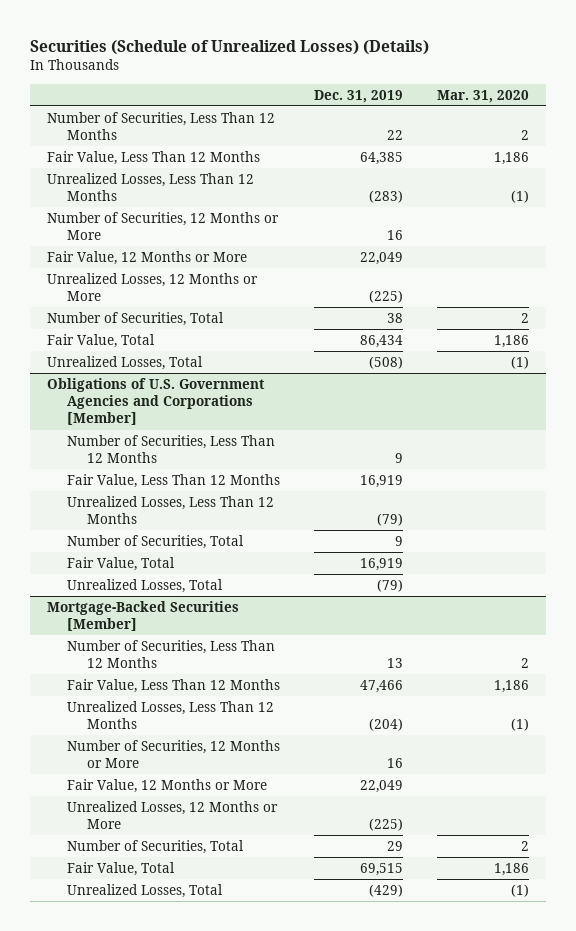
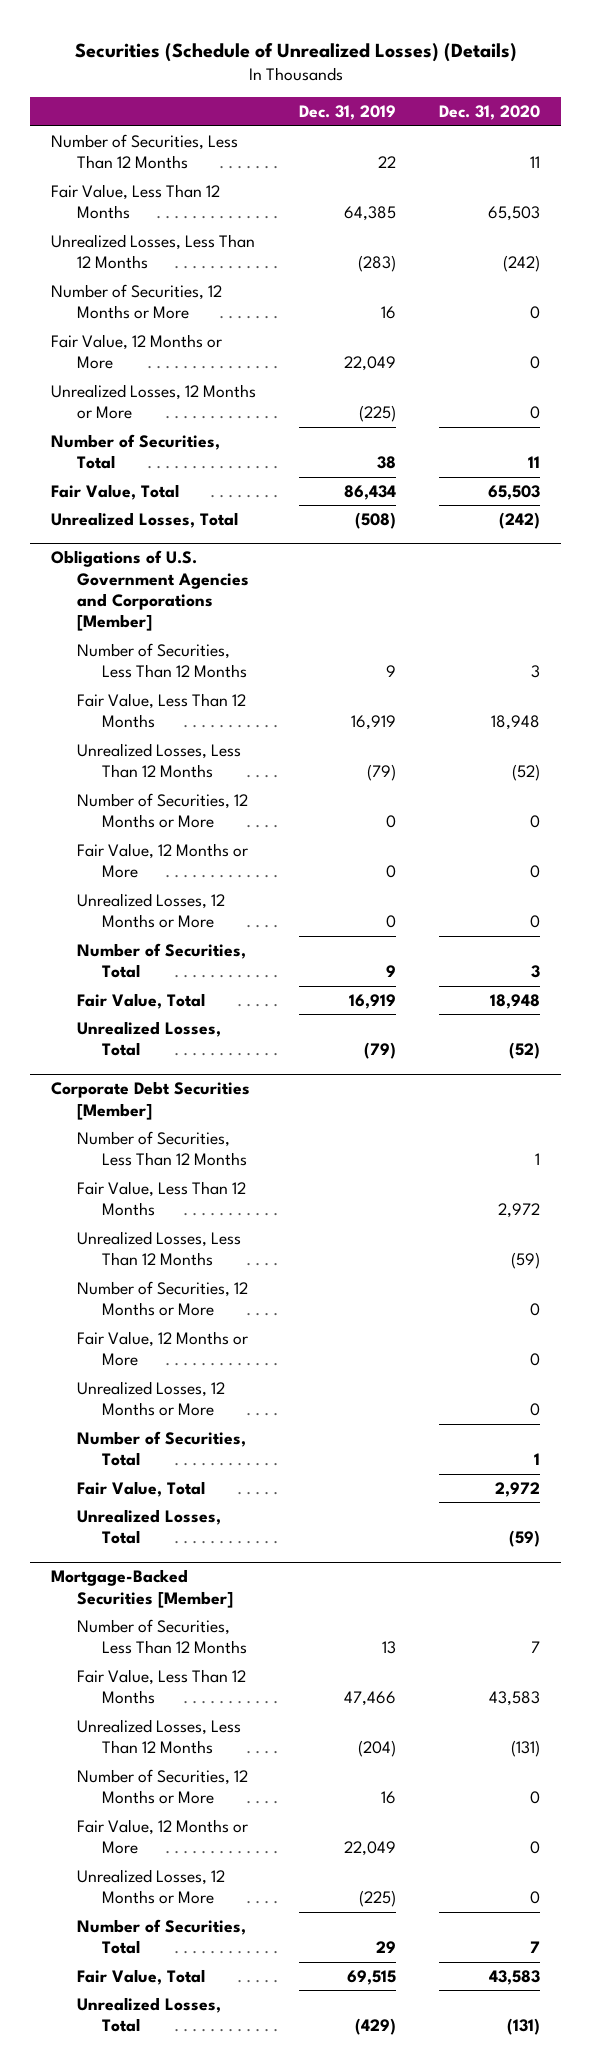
- | Dec. 31, 2019 | Mar. 31, 2020
+ | Dec. 31, 2019 | Dec. 31, 2020
@ Obligations of U.S. Government Agencies and Corporations [Member]
+ Number of Securities, 12 Months or More | 0 | 0
+ Fair Value, 12 Months or More | 0 | 0
+ Unrealized Losses, 12 Months or More | 0 | 0
+ Corporate Debt Securities [Member]
+ Number of Securities, Less Than 12 Months | | 1
+ Fair Value, Less Than 12 Months | | 2,972
+ Unrealized Losses, Less Than 12 Months | | (59)
+ Number of Securities, 12 Months or More | | 0
+ Fair Value, 12 Months or More | | 0
+ Unrealized Losses, 12 Months or More | | 0
+ Number of Securities, Total | | 1
+ Fair Value, Total | | 2,972
+ Unrealized Losses, Total | | (59)

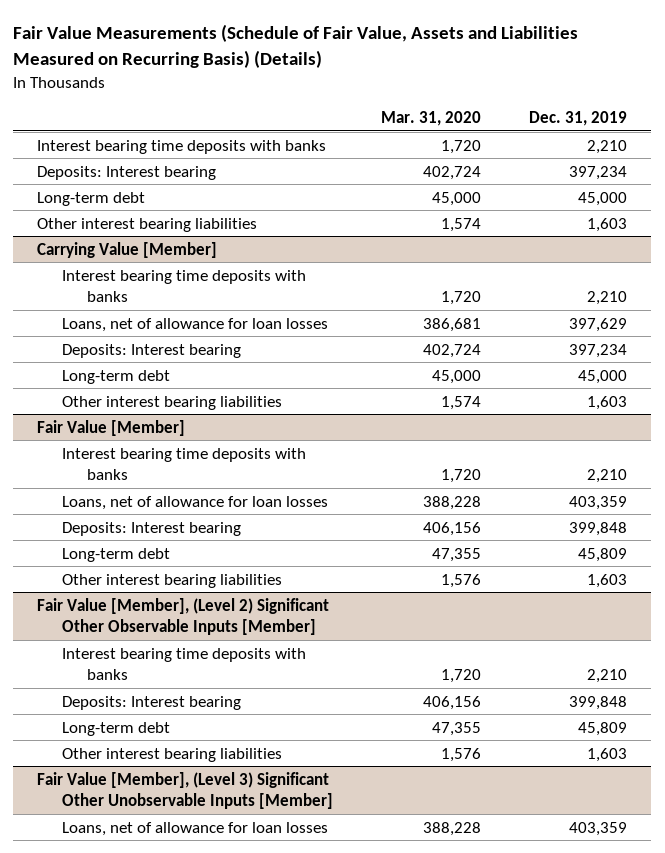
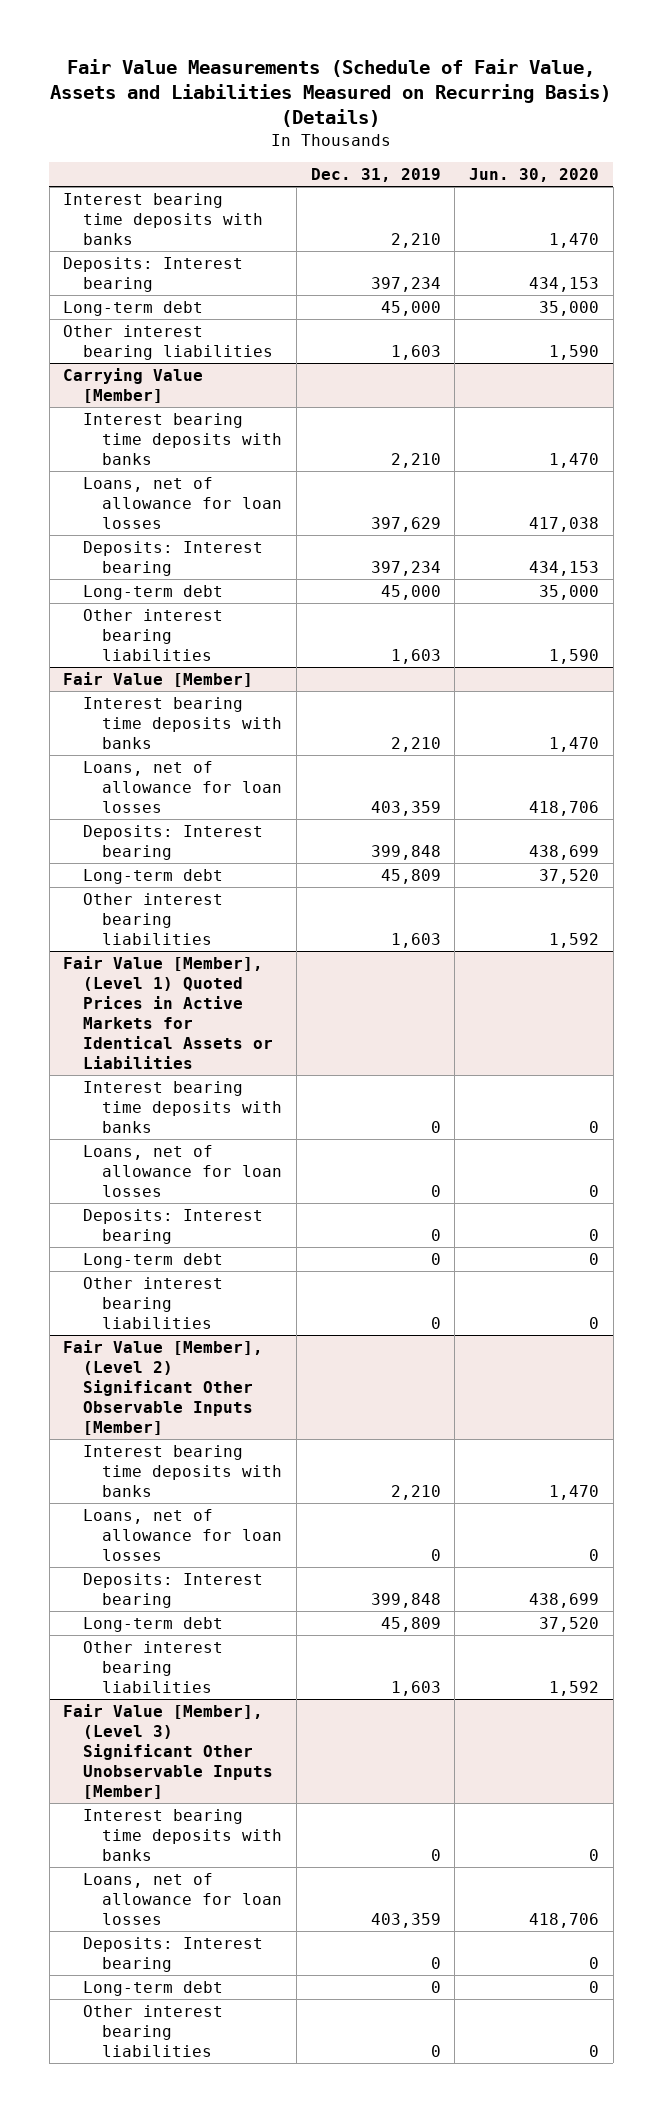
- | Mar. 31, 2020 | Dec. 31, 2019
+ | Dec. 31, 2019 | Jun. 30, 2020
+ Fair Value [Member], (Level 1) Quoted Prices in Active Markets for Identical Assets or Liabilities
+ Interest bearing time deposits with banks | 0 | 0
+ Loans, net of allowance for loan losses | 0 | 0
+ Deposits: Interest bearing | 0 | 0
+ Long-term debt | 0 | 0
+ Other interest bearing liabilities | 0 | 0
@ Fair Value [Member], (Level 2) Significant Other Observable Inputs [Member]
+ Loans, net of allowance for loan losses | 0 | 0
@ Fair Value [Member], (Level 3) Significant Other Unobservable Inputs [Member]
+ Interest bearing time deposits with banks | 0 | 0
+ Deposits: Interest bearing | 0 | 0
+ Long-term debt | 0 | 0
+ Other interest bearing liabilities | 0 | 0

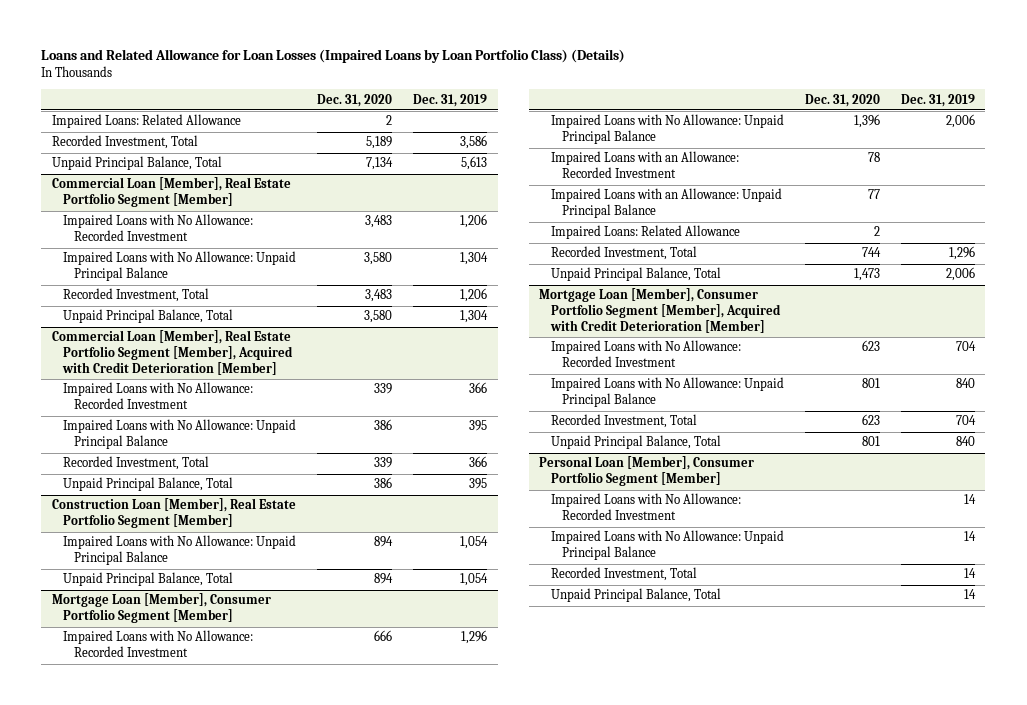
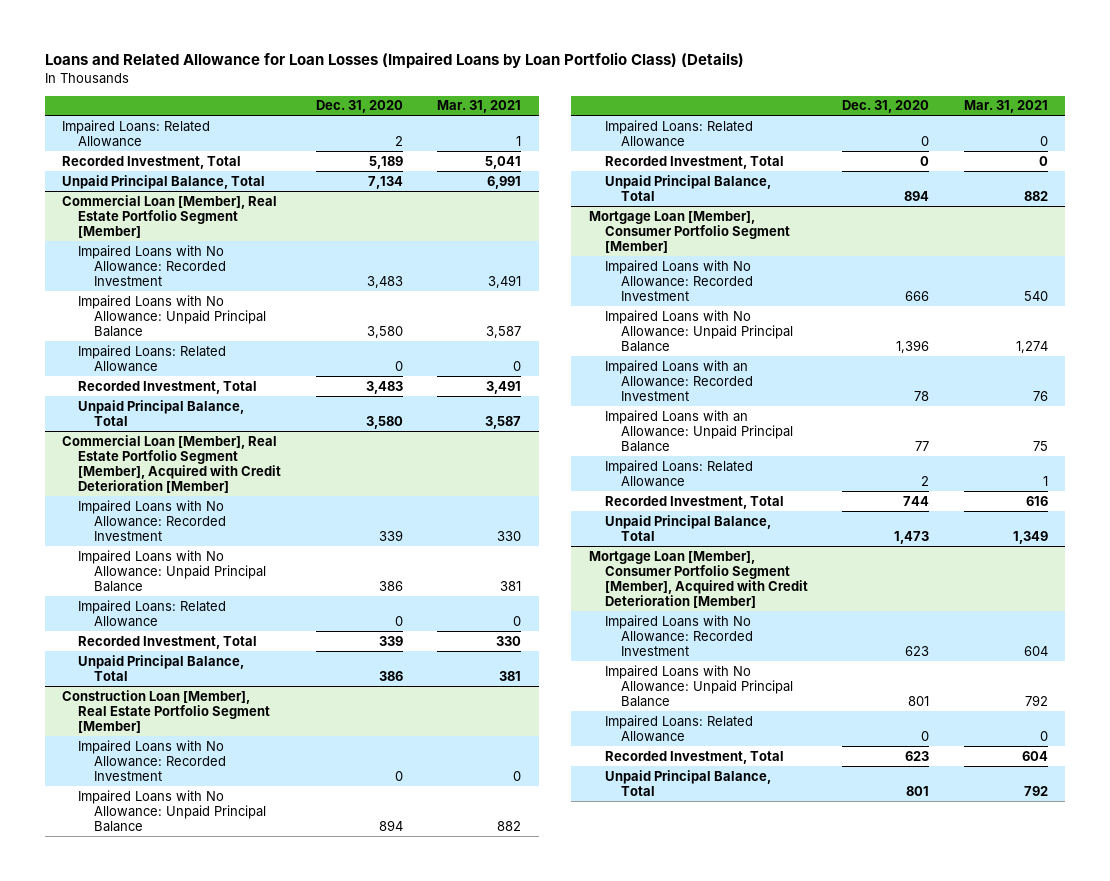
- | Dec. 31, 2020 | Dec. 31, 2019
+ | Dec. 31, 2020 | Mar. 31, 2021
@ Commercial Loan [Member], Real Estate Portfolio Segment [Member]
+ Impaired Loans: Related Allowance | 0 | 0
@ Commercial Loan [Member], Real Estate Portfolio Segment [Member], Acquired with Credit Deterioration [Member]
+ Impaired Loans: Related Allowance | 0 | 0
@ Construction Loan [Member], Real Estate Portfolio Segment [Member]
+ Impaired Loans with No Allowance: Recorded Investment | 0 | 0
+ Impaired Loans: Related Allowance | 0 | 0
+ Recorded Investment, Total | 0 | 0
@ Mortgage Loan [Member], Consumer Portfolio Segment [Member], Acquired with Credit Deterioration [Member]
+ Impaired Loans: Related Allowance | 0 | 0
- Personal Loan [Member], Consumer Portfolio Segment [Member]
- Impaired Loans with No Allowance: Recorded Investment | | 14
- Impaired Loans with No Allowance: Unpaid Principal Balance | | 14
- Recorded Investment, Total | | 14
- Unpaid Principal Balance, Total | | 14

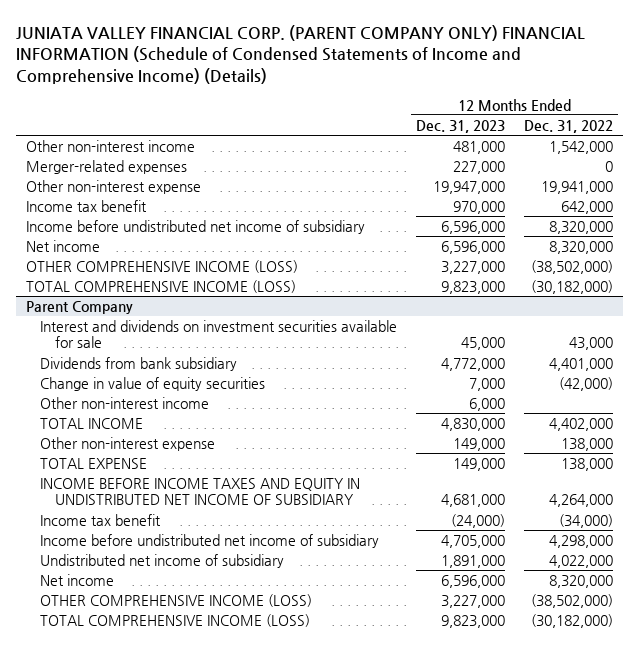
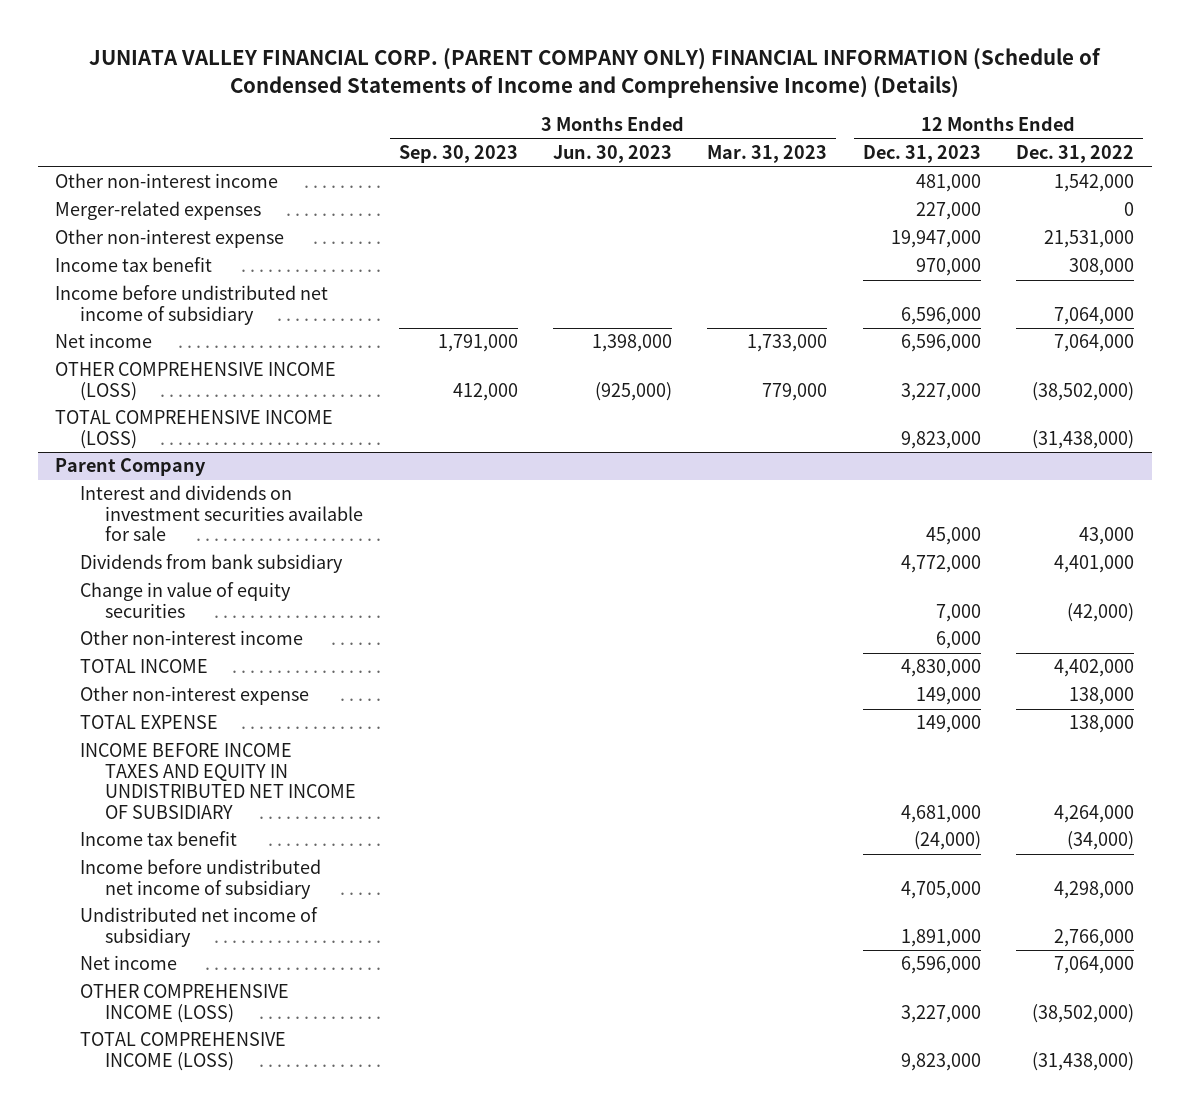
- | 12 Months Ended Dec. 31, 2023 | 12 Months Ended Dec. 31, 2022
+ | 3 Months Ended Sep. 30, 2023 | 3 Months Ended Jun. 30, 2023 | 3 Months Ended Mar. 31, 2023 | 12 Months Ended Dec. 31, 2023 | 12 Months Ended Dec. 31, 2022
- Other non-interest expense | 19,947,000 | 19,941,000
- Income tax benefit | 970,000 | 642,000
- Income before undistributed net income of subsidiary | 6,596,000 | 8,320,000
- Net income | 6,596,000 | 8,320,000
+ Other non-interest expense | | | | 19,947,000 | 21,531,000
+ Income tax benefit | | | | 970,000 | 308,000
+ Income before undistributed net income of subsidiary | | | | 6,596,000 | 7,064,000
+ Net income | 1,791,000 | 1,398,000 | 1,733,000 | 6,596,000 | 7,064,000
- TOTAL COMPREHENSIVE INCOME (LOSS) | 9,823,000 | (30,182,000)
+ TOTAL COMPREHENSIVE INCOME (LOSS) | | | | 9,823,000 | (31,438,000)
@ Parent Company
- Undistributed net income of subsidiary | 1,891,000 | 4,022,000
- Net income | 6,596,000 | 8,320,000
+ Undistributed net income of subsidiary | | | | 1,891,000 | 2,766,000
+ Net income | | | | 6,596,000 | 7,064,000
- TOTAL COMPREHENSIVE INCOME (LOSS) | 9,823,000 | (30,182,000)
+ TOTAL COMPREHENSIVE INCOME (LOSS) | | | | 9,823,000 | (31,438,000)

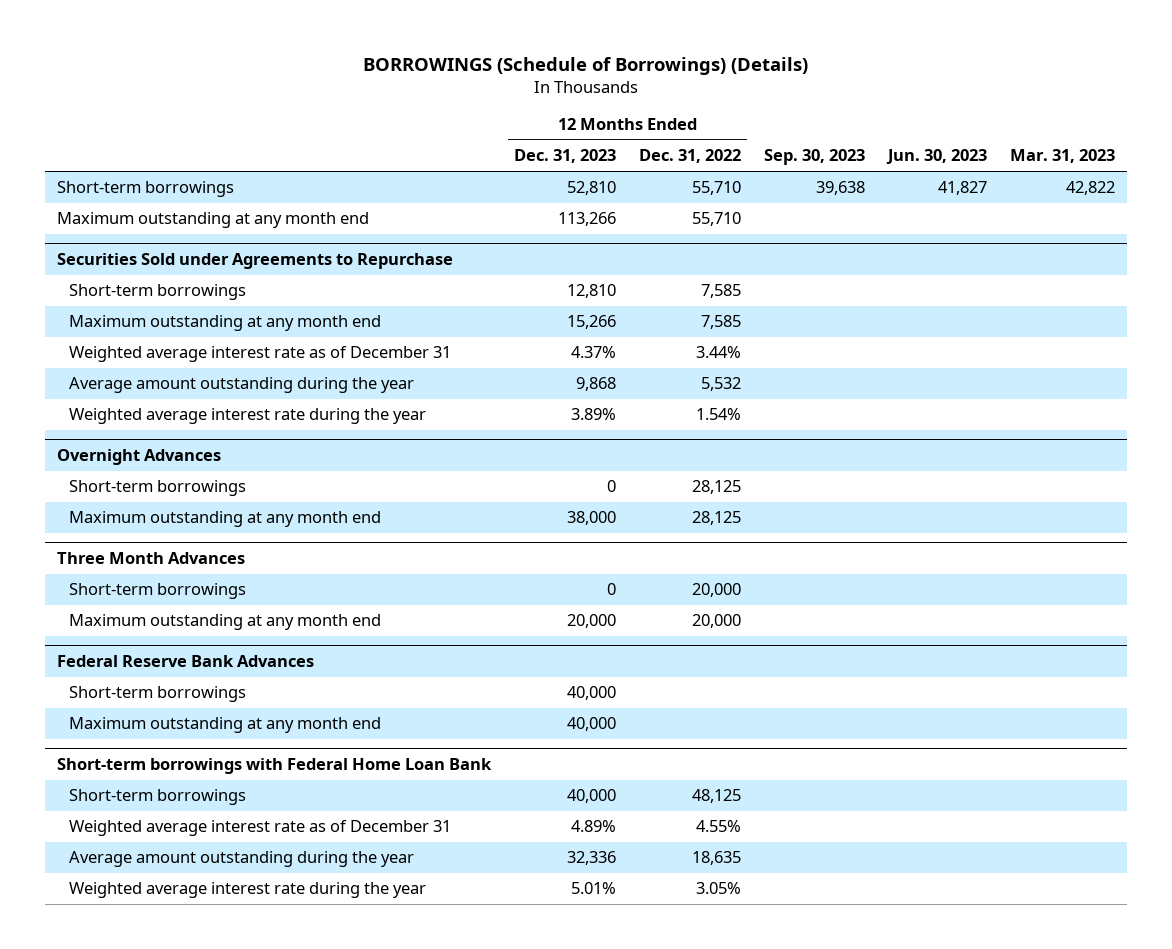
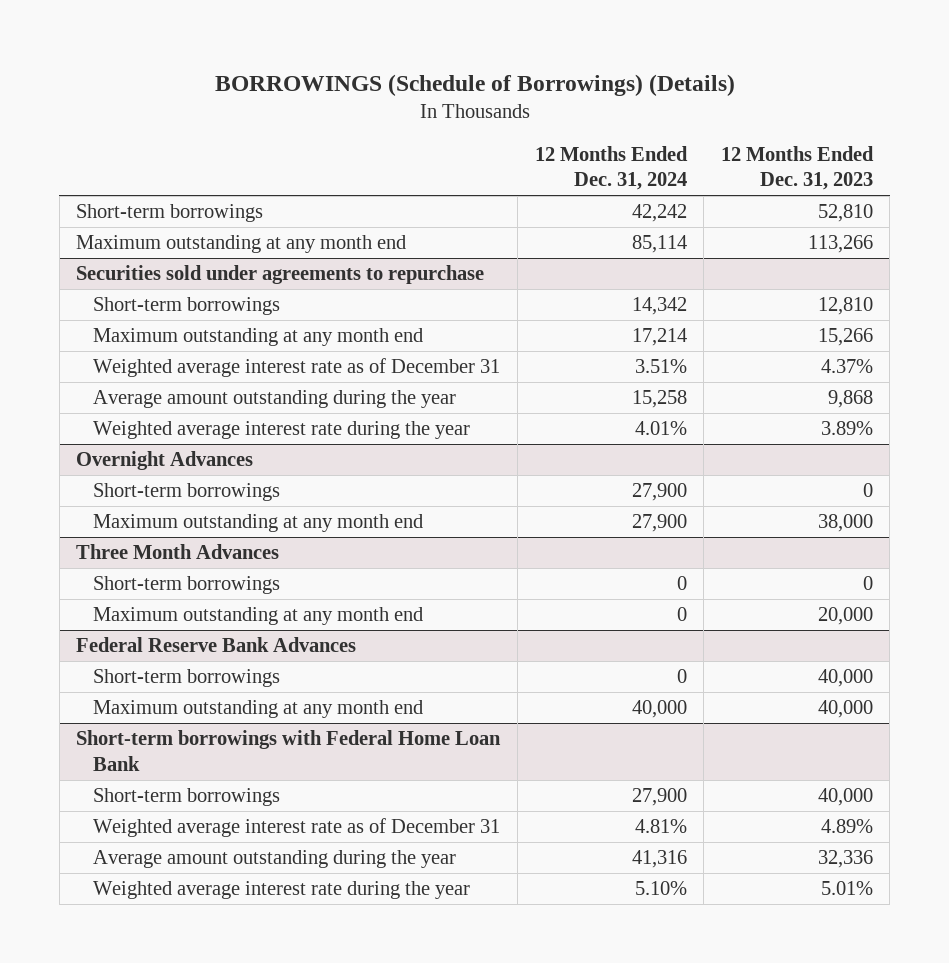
- | 12 Months Ended Dec. 31, 2023 | 12 Months Ended Dec. 31, 2022 | Sep. 30, 2023 | Jun. 30, 2023 | Mar. 31, 2023
+ | 12 Months Ended Dec. 31, 2024 | 12 Months Ended Dec. 31, 2023
- Securities Sold under Agreements to Repurchase
+ Securities sold under agreements to repurchase

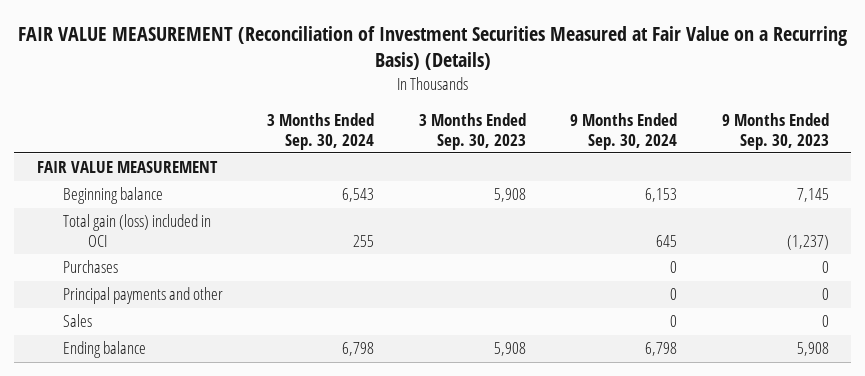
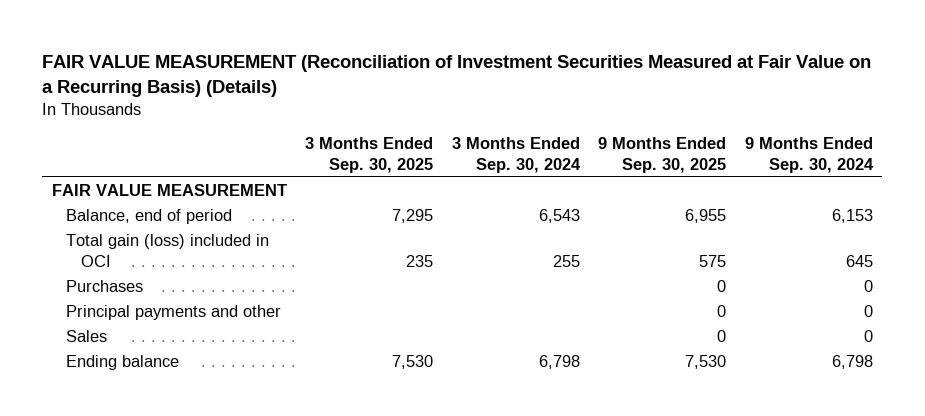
- | 3 Months Ended Sep. 30, 2024 | 3 Months Ended Sep. 30, 2023 | 9 Months Ended Sep. 30, 2024 | 9 Months Ended Sep. 30, 2023
+ | 3 Months Ended Sep. 30, 2025 | 3 Months Ended Sep. 30, 2024 | 9 Months Ended Sep. 30, 2025 | 9 Months Ended Sep. 30, 2024
- Beginning balance | 6,543 | 5,908 | 6,153 | 7,145
+ Balance, end of period | 7,295 | 6,543 | 6,955 | 6,153

